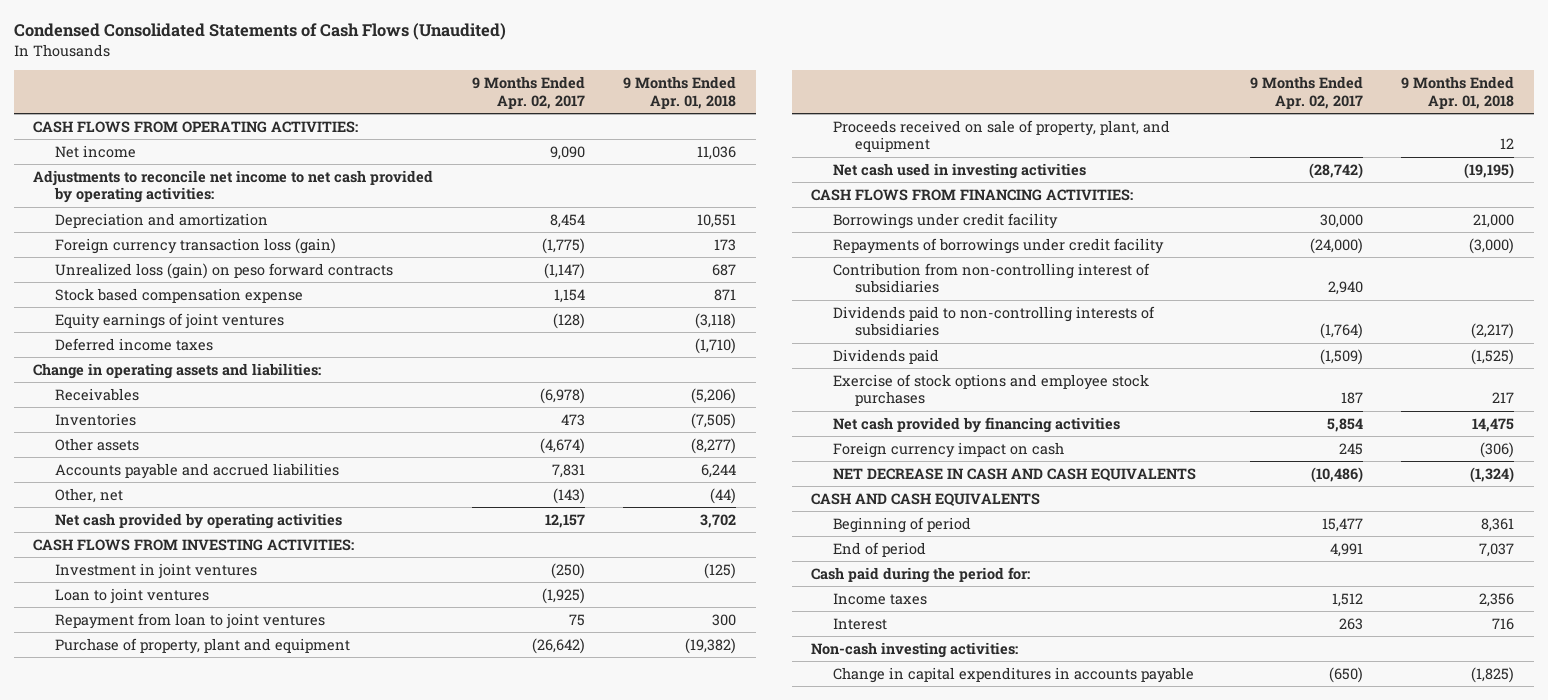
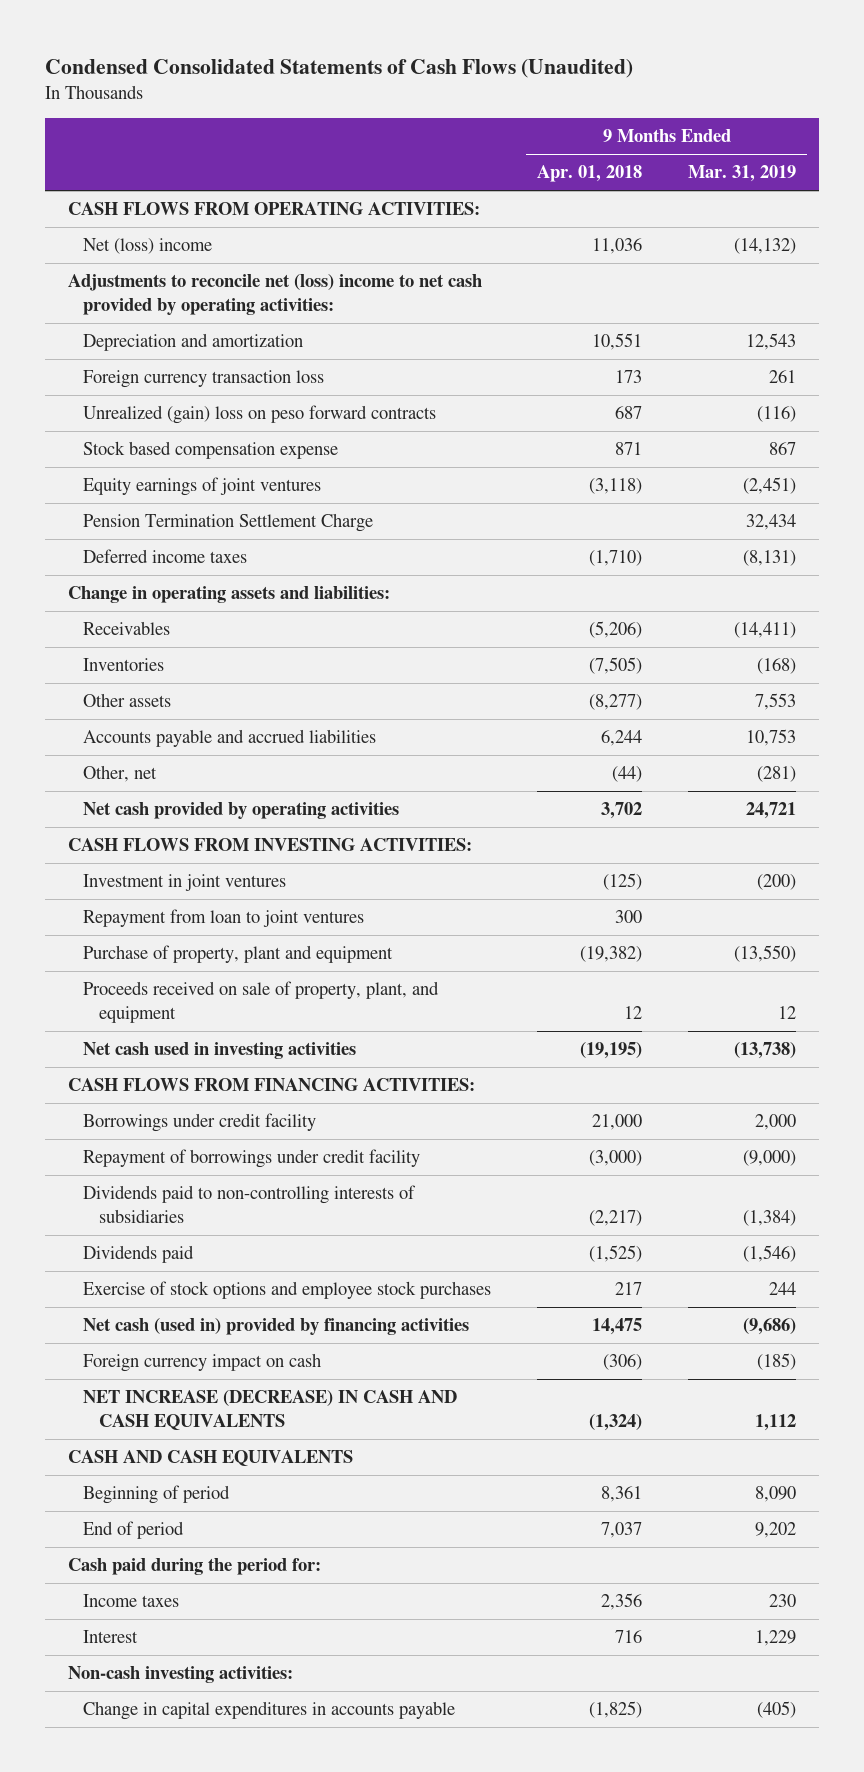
- | 9 Months Ended Apr. 02, 2017 | 9 Months Ended Apr. 01, 2018
+ | 9 Months Ended Apr. 01, 2018 | 9 Months Ended Mar. 31, 2019
- Net income | 9,090 | 11,036
- Adjustments to reconcile net income to net cash provided by operating activities:
+ Net (loss) income | 11,036 | (14,132)
+ Adjustments to reconcile net (loss) income to net cash provided by operating activities:
- Foreign currency transaction loss (gain) | (1,775) | 173
- Unrealized loss (gain) on peso forward contracts | (1,147) | 687
+ Foreign currency transaction loss | 173 | 261
+ Unrealized (gain) loss on peso forward contracts | 687 | (116)
+ Pension Termination Settlement Charge | | 32,434
- Loan to joint ventures | (1,925) |
- Repayments of borrowings under credit facility | (24,000) | (3,000)
- Contribution from non-controlling interest of subsidiaries | 2,940 |
+ Repayment of borrowings under credit facility | (3,000) | (9,000)
- Net cash provided by financing activities | 5,854 | 14,475
+ Net cash (used in) provided by financing activities | 14,475 | (9,686)
- NET DECREASE IN CASH AND CASH EQUIVALENTS | (10,486) | (1,324)
+ NET INCREASE (DECREASE) IN CASH AND CASH EQUIVALENTS | (1,324) | 1,112

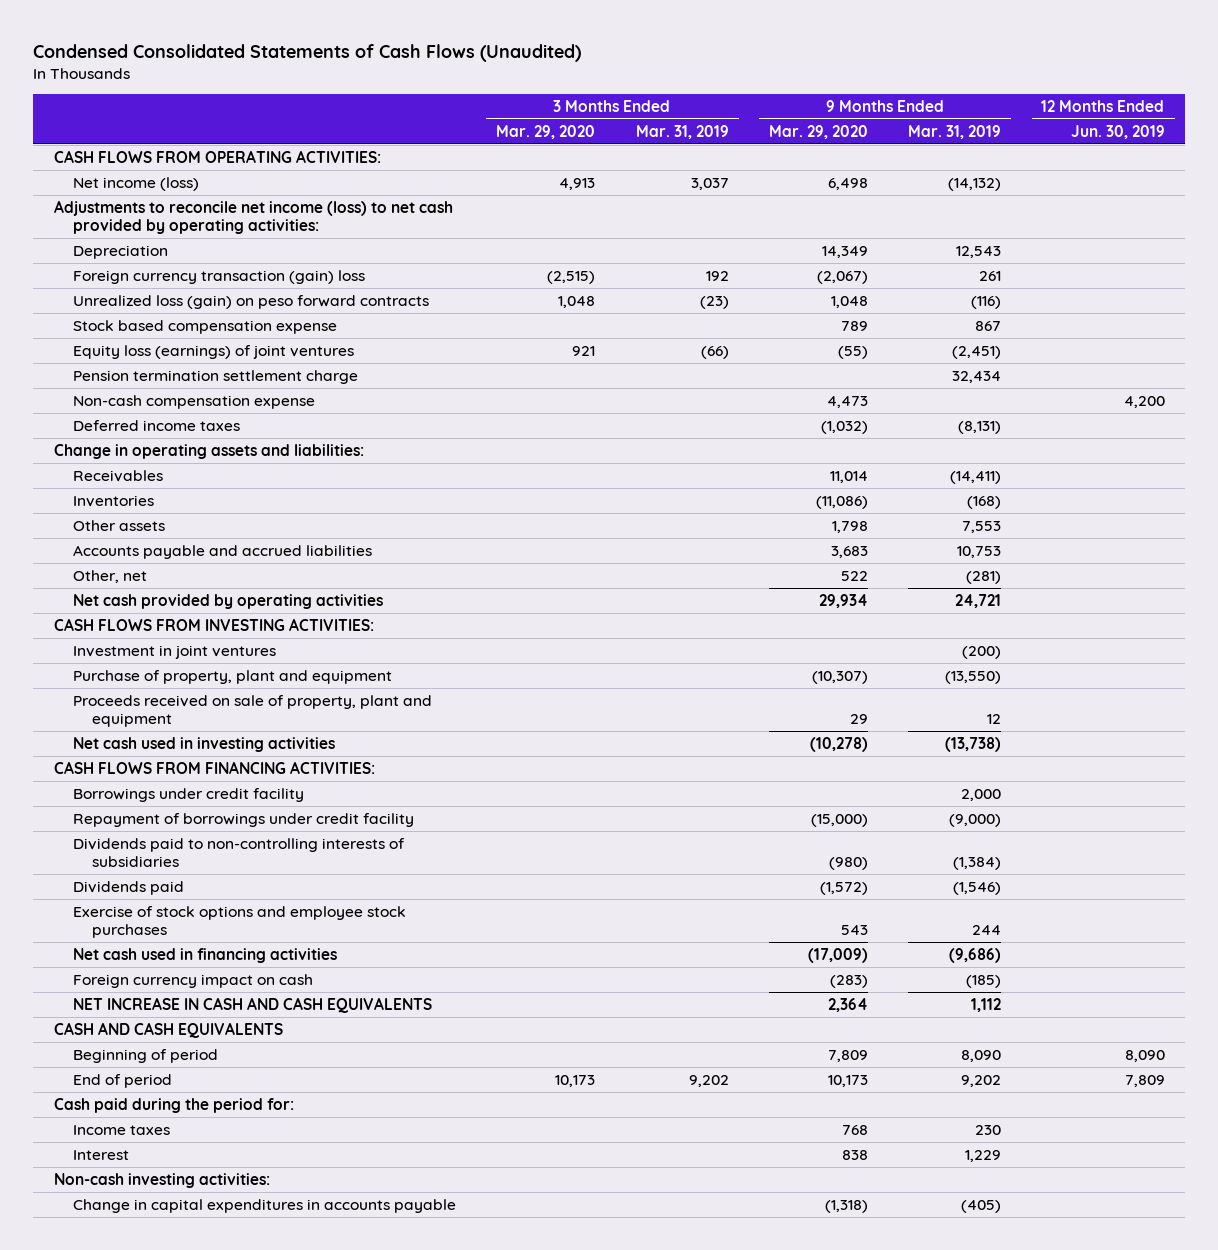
- | 9 Months Ended Apr. 01, 2018 | 9 Months Ended Mar. 31, 2019
+ | 3 Months Ended Mar. 29, 2020 | 3 Months Ended Mar. 31, 2019 | 9 Months Ended Mar. 29, 2020 | 9 Months Ended Mar. 31, 2019 | 12 Months Ended Jun. 30, 2019
- Net (loss) income | 11,036 | (14,132)
- Adjustments to reconcile net (loss) income to net cash provided by operating activities:
- Depreciation and amortization | 10,551 | 12,543
- Foreign currency transaction loss | 173 | 261
- Unrealized (gain) loss on peso forward contracts | 687 | (116)
+ Net income (loss) | 4,913 | 3,037 | 6,498 | (14,132) |
+ Adjustments to reconcile net income (loss) to net cash provided by operating activities:
+ Depreciation | | | 14,349 | 12,543 |
+ Foreign currency transaction (gain) loss | (2,515) | 192 | (2,067) | 261 |
+ Unrealized loss (gain) on peso forward contracts | 1,048 | (23) | 1,048 | (116) |
- Equity earnings of joint ventures | (3,118) | (2,451)
- Pension Termination Settlement Charge | | 32,434
+ Equity loss (earnings) of joint ventures | 921 | (66) | (55) | (2,451) |
+ Pension termination settlement charge | | | | 32,434 |
+ Non-cash compensation expense | | | 4,473 | | 4,200
- Repayment from loan to joint ventures | 300 |
- Proceeds received on sale of property, plant, and equipment | 12 | 12
+ Proceeds received on sale of property, plant and equipment | | | 29 | 12 |
- Net cash (used in) provided by financing activities | 14,475 | (9,686)
+ Net cash used in financing activities | | | (17,009) | (9,686) |
- NET INCREASE (DECREASE) IN CASH AND CASH EQUIVALENTS | (1,324) | 1,112
+ NET INCREASE IN CASH AND CASH EQUIVALENTS | | | 2,364 | 1,112 |

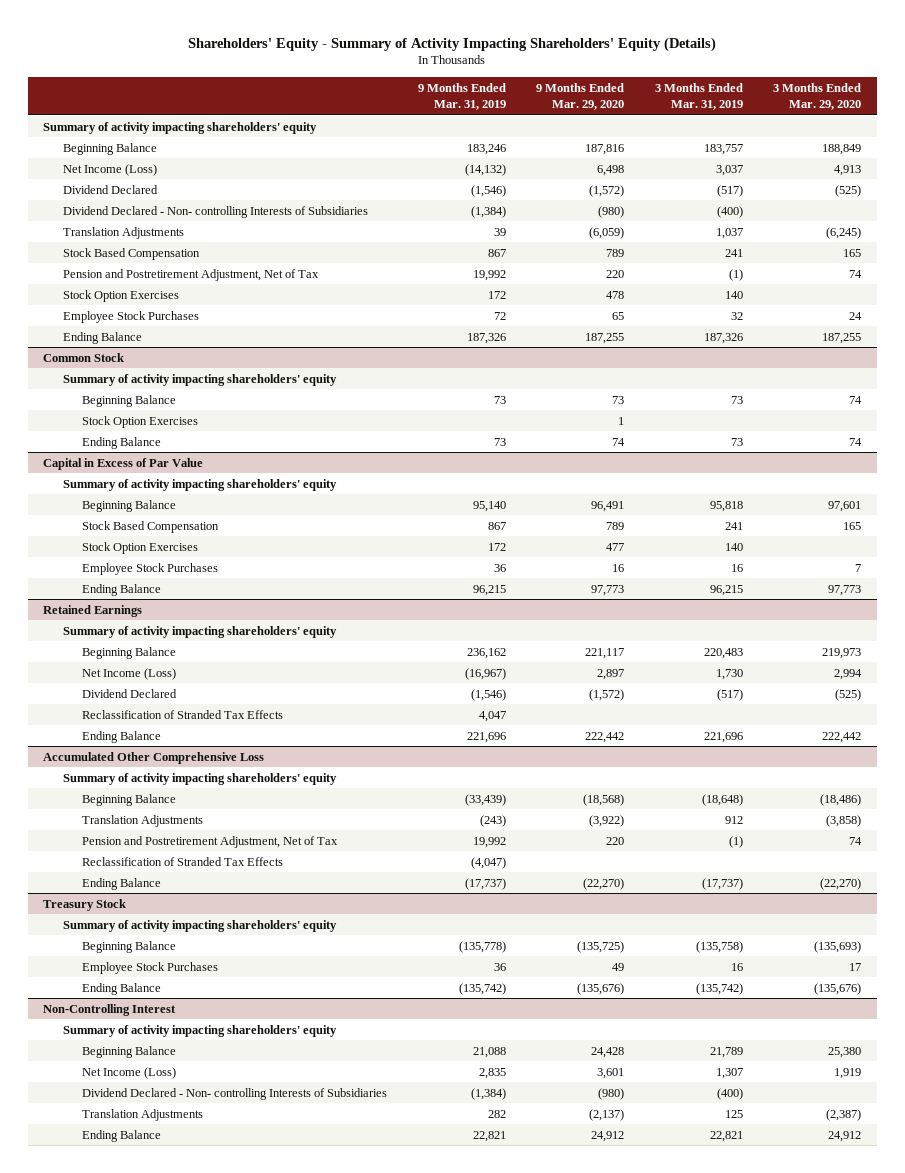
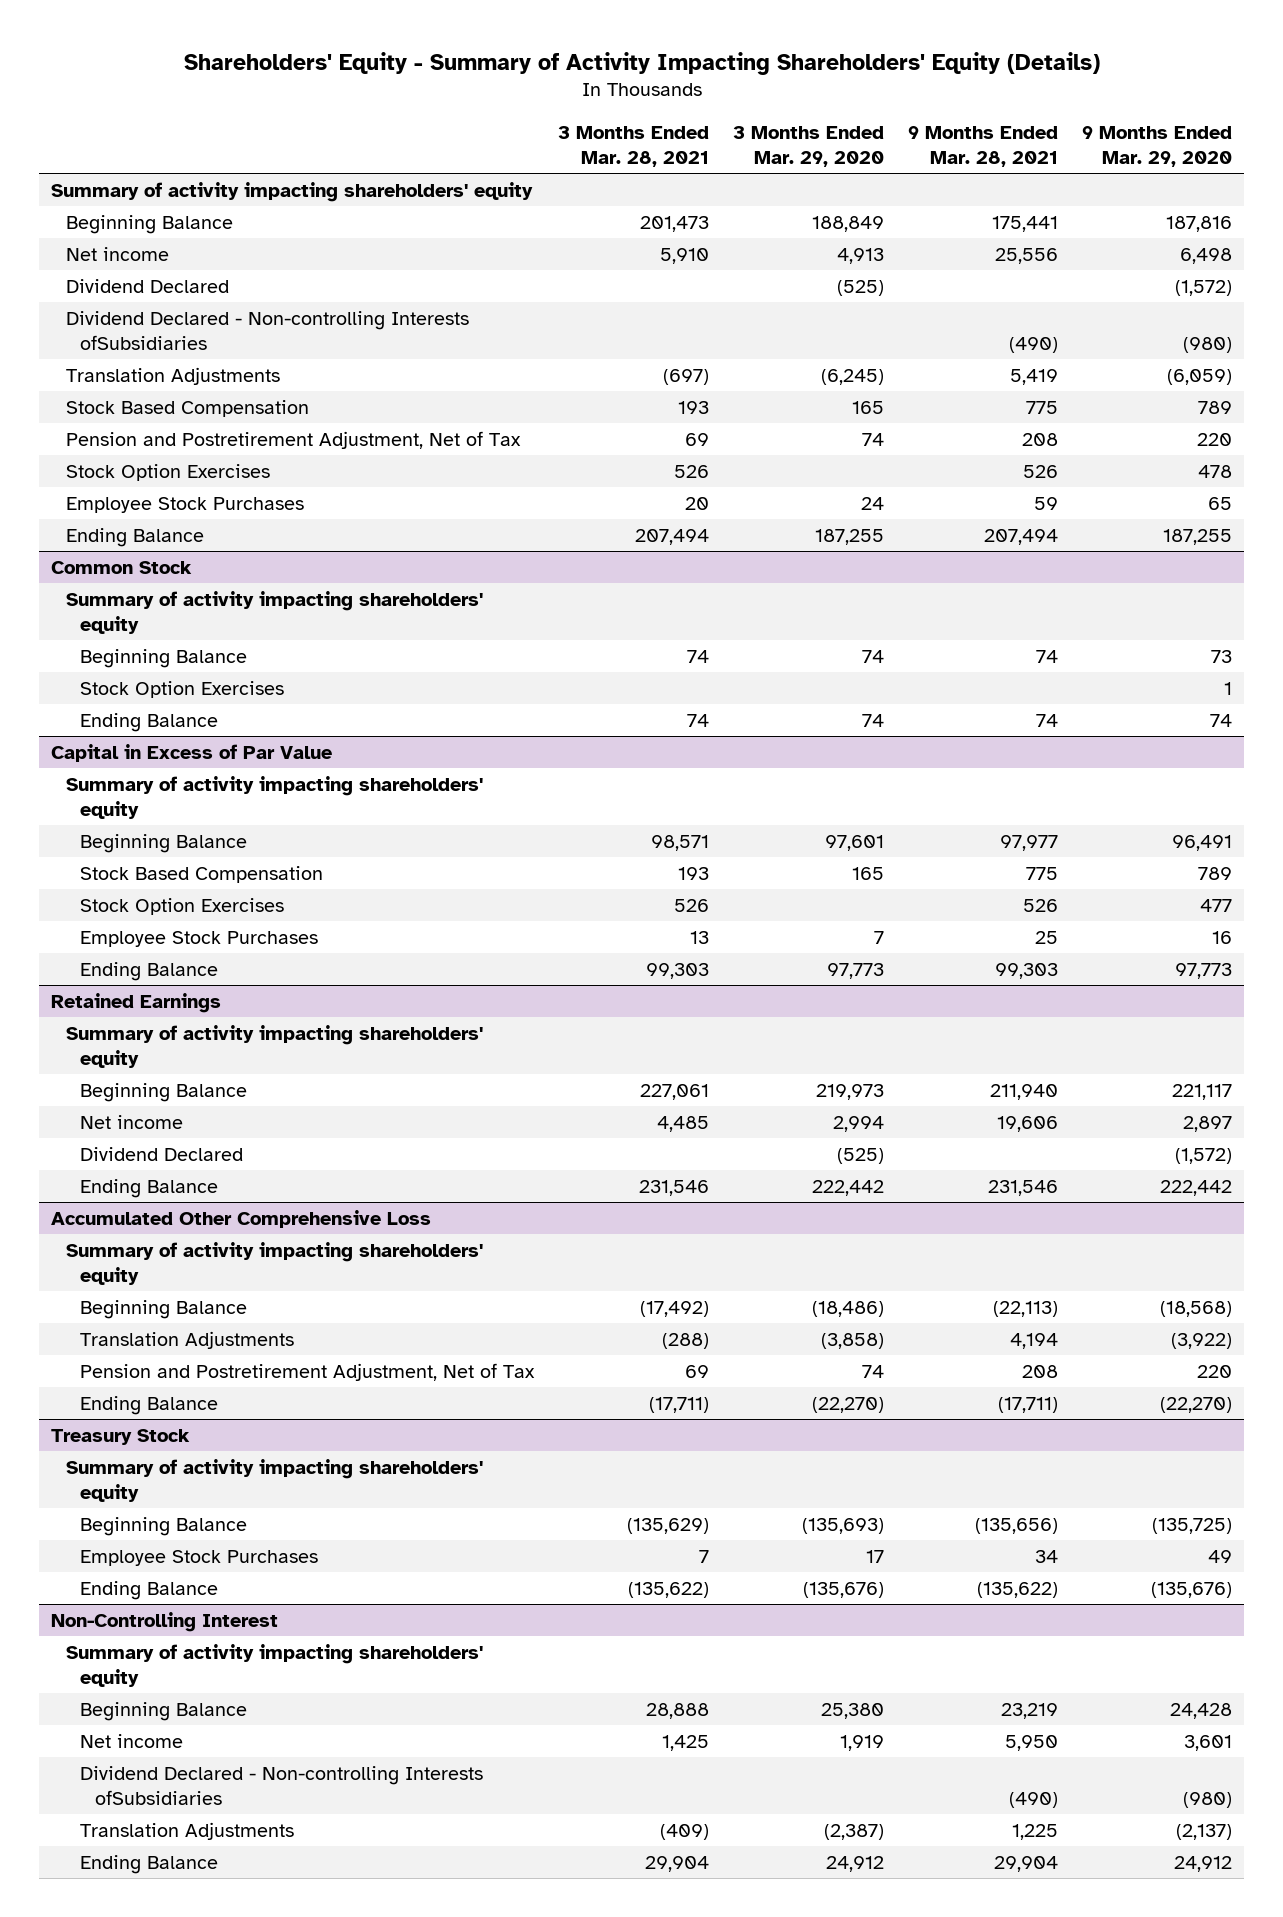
- | 9 Months Ended Mar. 31, 2019 | 9 Months Ended Mar. 29, 2020 | 3 Months Ended Mar. 31, 2019 | 3 Months Ended Mar. 29, 2020
+ | 3 Months Ended Mar. 28, 2021 | 3 Months Ended Mar. 29, 2020 | 9 Months Ended Mar. 28, 2021 | 9 Months Ended Mar. 29, 2020
- Net Income (Loss) | (14,132) | 6,498 | 3,037 | 4,913
+ Net income | 5,910 | 4,913 | 25,556 | 6,498
- Dividend Declared - Non- controlling Interests of Subsidiaries | (1,384) | (980) | (400) |
+ Dividend Declared - Non-controlling Interests ofSubsidiaries | | | (490) | (980)
@ Retained Earnings
- Net Income (Loss) | (16,967) | 2,897 | 1,730 | 2,994
+ Net income | 4,485 | 2,994 | 19,606 | 2,897
- Reclassification of Stranded Tax Effects | 4,047 | | |
@ Accumulated Other Comprehensive Loss
- Reclassification of Stranded Tax Effects | (4,047) | | |
@ Non-Controlling Interest
- Net Income (Loss) | 2,835 | 3,601 | 1,307 | 1,919
- Dividend Declared - Non- controlling Interests of Subsidiaries | (1,384) | (980) | (400) |
+ Net income | 1,425 | 1,919 | 5,950 | 3,601
+ Dividend Declared - Non-controlling Interests ofSubsidiaries | | | (490) | (980)

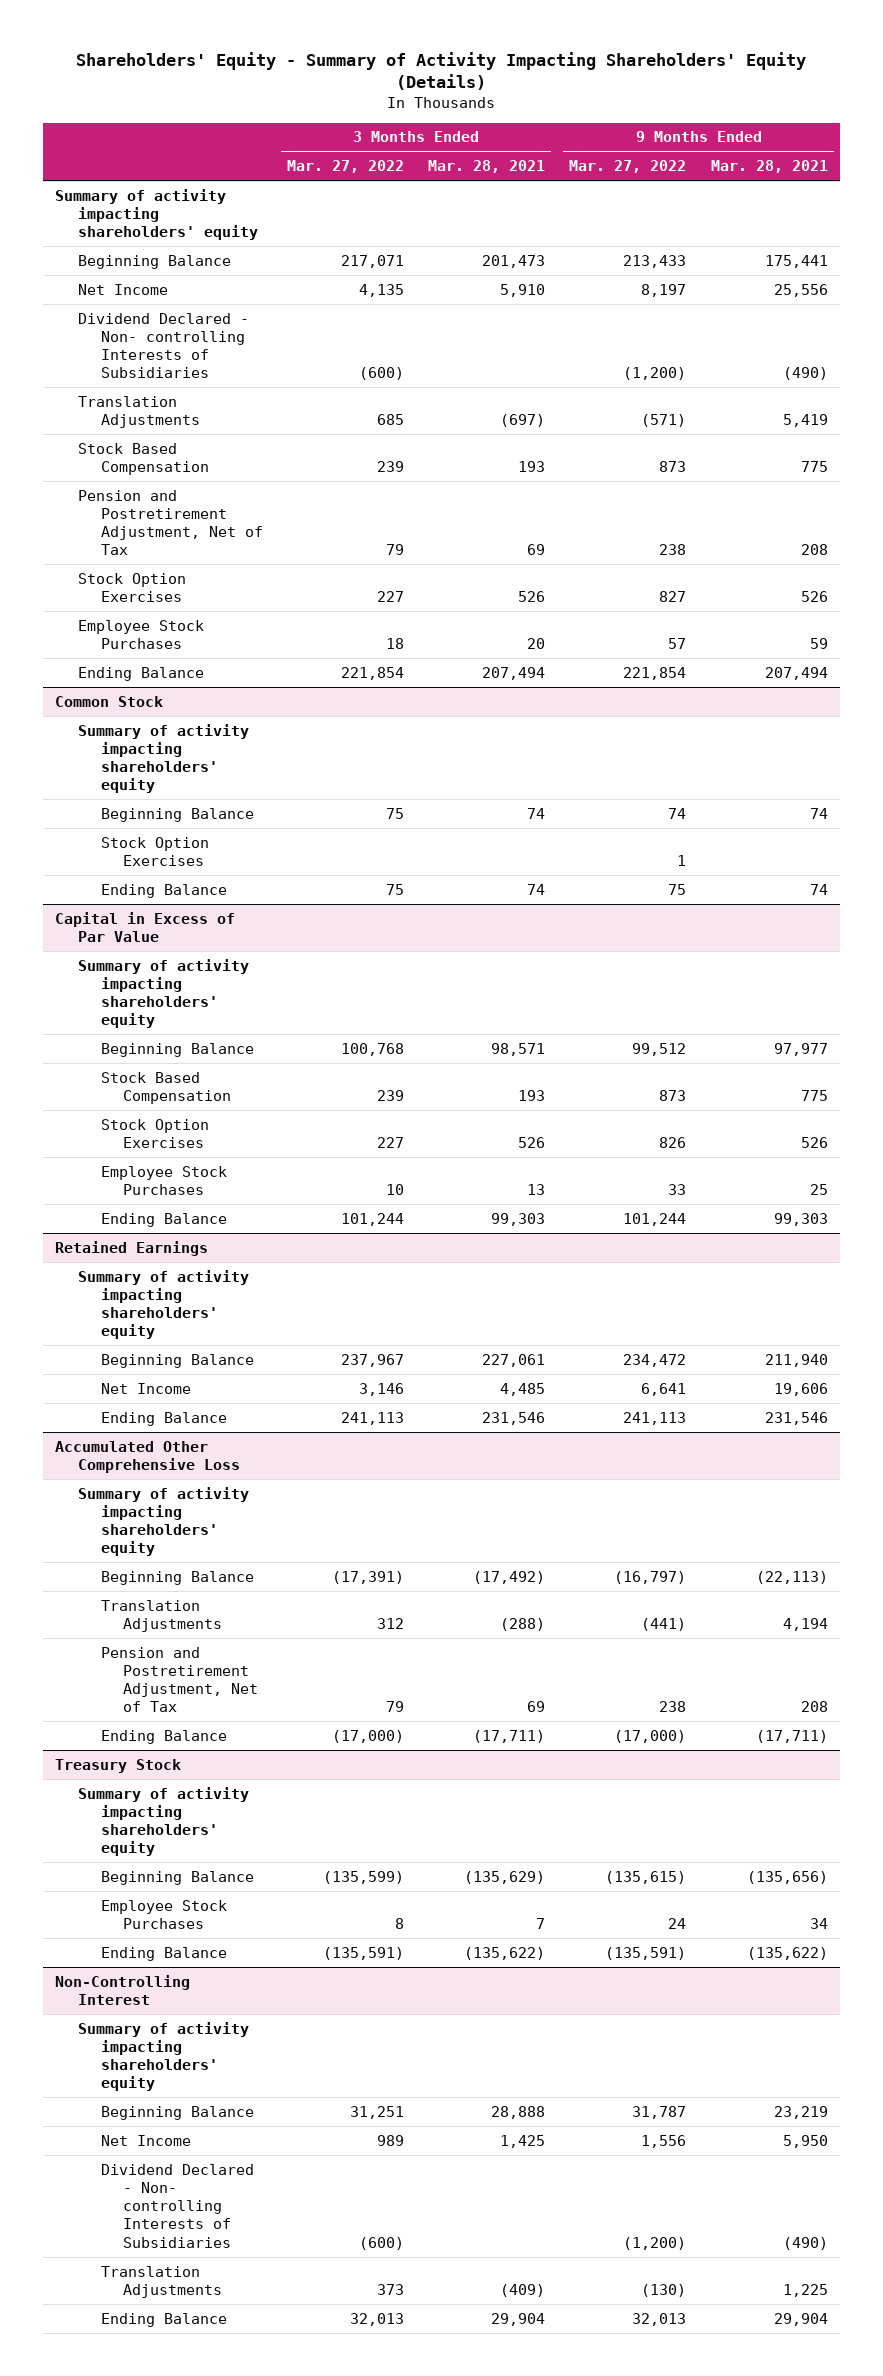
- | 3 Months Ended Mar. 28, 2021 | 3 Months Ended Mar. 29, 2020 | 9 Months Ended Mar. 28, 2021 | 9 Months Ended Mar. 29, 2020
+ | 3 Months Ended Mar. 27, 2022 | 3 Months Ended Mar. 28, 2021 | 9 Months Ended Mar. 27, 2022 | 9 Months Ended Mar. 28, 2021
- Net income | 5,910 | 4,913 | 25,556 | 6,498
- Dividend Declared | | (525) | | (1,572)
- Dividend Declared - Non-controlling Interests ofSubsidiaries | | | (490) | (980)
+ Net Income | 4,135 | 5,910 | 8,197 | 25,556
+ Dividend Declared - Non- controlling Interests of Subsidiaries | (600) | | (1,200) | (490)
@ Retained Earnings
- Net income | 4,485 | 2,994 | 19,606 | 2,897
- Dividend Declared | | (525) | | (1,572)
+ Net Income | 3,146 | 4,485 | 6,641 | 19,606
@ Non-Controlling Interest
- Net income | 1,425 | 1,919 | 5,950 | 3,601
- Dividend Declared - Non-controlling Interests ofSubsidiaries | | | (490) | (980)
+ Net Income | 989 | 1,425 | 1,556 | 5,950
+ Dividend Declared - Non- controlling Interests of Subsidiaries | (600) | | (1,200) | (490)

